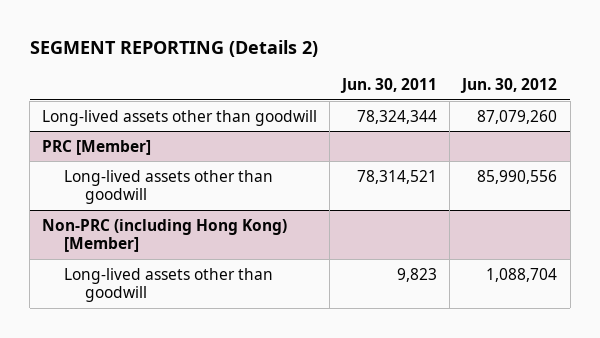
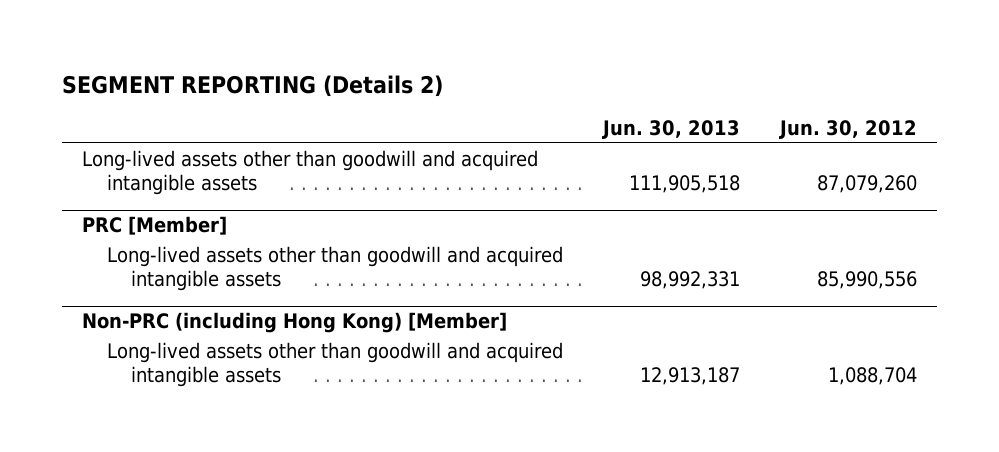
- | Jun. 30, 2011 | Jun. 30, 2012
+ | Jun. 30, 2013 | Jun. 30, 2012
- Long-lived assets other than goodwill | 78,324,344 | 87,079,260
+ Long-lived assets other than goodwill and acquired intangible assets | 111,905,518 | 87,079,260
@ PRC [Member]
- Long-lived assets other than goodwill | 78,314,521 | 85,990,556
+ Long-lived assets other than goodwill and acquired intangible assets | 98,992,331 | 85,990,556
@ Non-PRC (including Hong Kong) [Member]
- Long-lived assets other than goodwill | 9,823 | 1,088,704
+ Long-lived assets other than goodwill and acquired intangible assets | 12,913,187 | 1,088,704

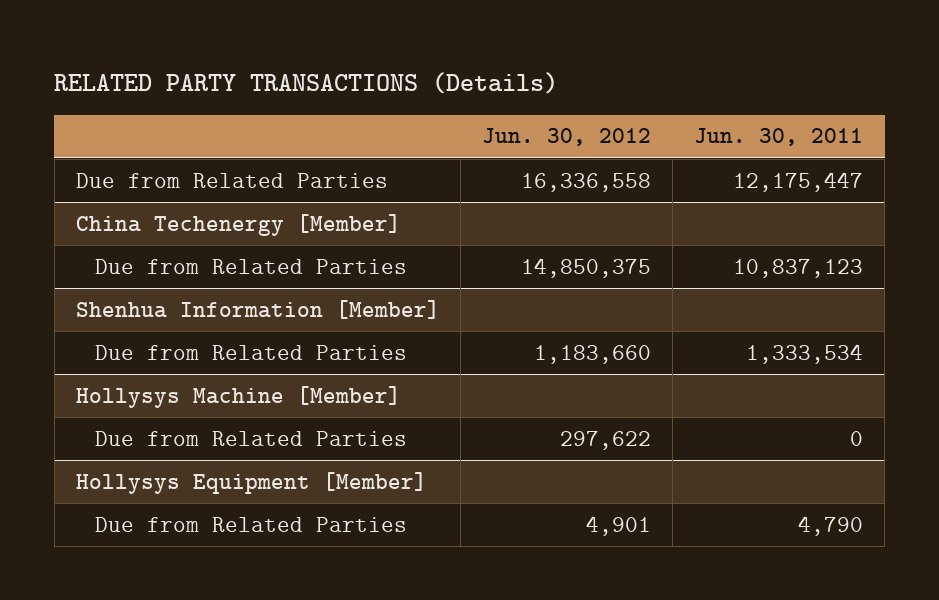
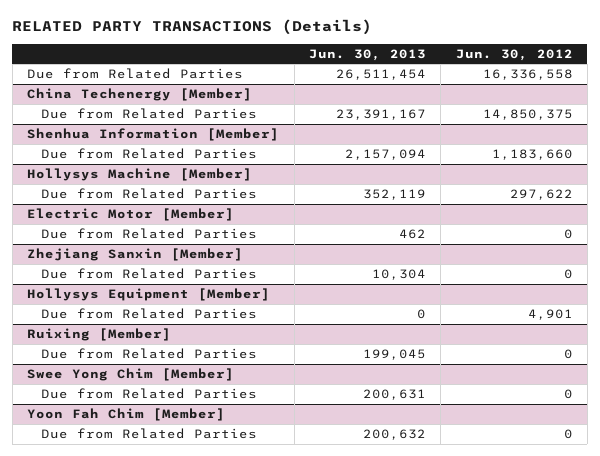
- | Jun. 30, 2012 | Jun. 30, 2011
+ | Jun. 30, 2013 | Jun. 30, 2012
+ Electric Motor [Member]
+ Due from Related Parties | 462 | 0
+ Zhejiang Sanxin [Member]
+ Due from Related Parties | 10,304 | 0
+ Ruixing [Member]
+ Due from Related Parties | 199,045 | 0
+ Swee Yong Chim [Member]
+ Due from Related Parties | 200,631 | 0
+ Yoon Fah Chim [Member]
+ Due from Related Parties | 200,632 | 0

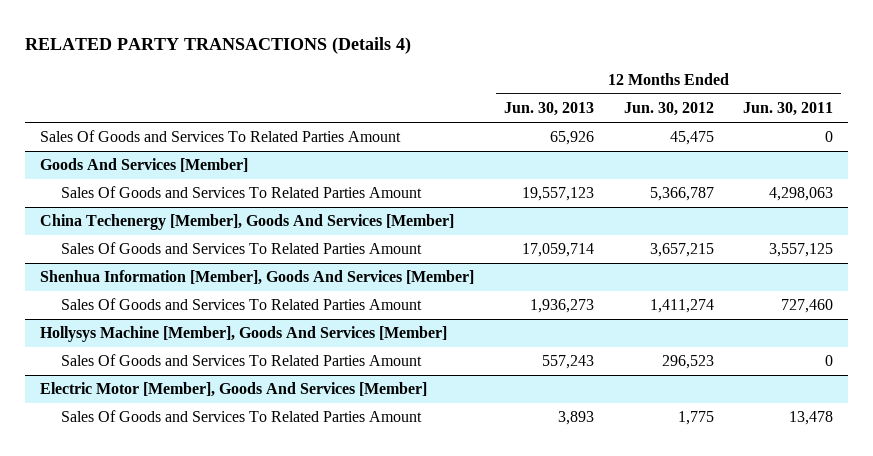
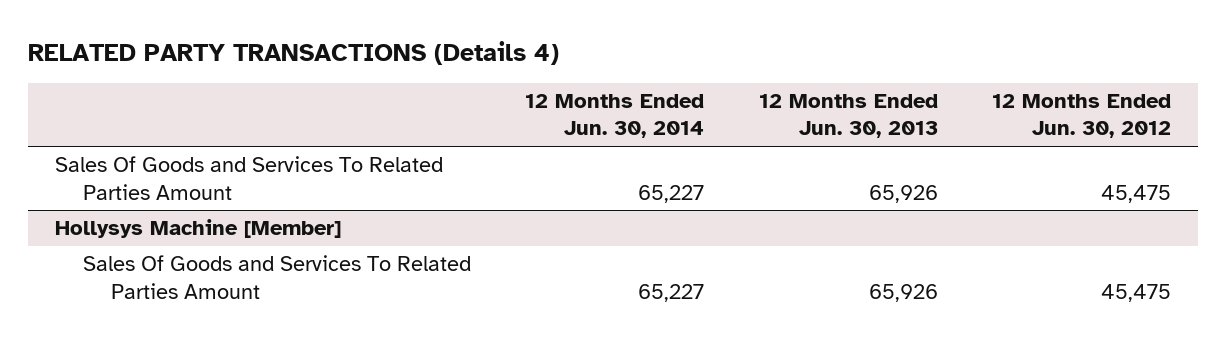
- | 12 Months Ended Jun. 30, 2013 | 12 Months Ended Jun. 30, 2012 | 12 Months Ended Jun. 30, 2011
+ | 12 Months Ended Jun. 30, 2014 | 12 Months Ended Jun. 30, 2013 | 12 Months Ended Jun. 30, 2012
- Goods And Services [Member]
- Sales Of Goods and Services To Related Parties Amount | 19,557,123 | 5,366,787 | 4,298,063
- China Techenergy [Member], Goods And Services [Member]
- Sales Of Goods and Services To Related Parties Amount | 17,059,714 | 3,657,215 | 3,557,125
- Shenhua Information [Member], Goods And Services [Member]
- Sales Of Goods and Services To Related Parties Amount | 1,936,273 | 1,411,274 | 727,460
- Hollysys Machine [Member], Goods And Services [Member]
- Sales Of Goods and Services To Related Parties Amount | 557,243 | 296,523 | 0
- Electric Motor [Member], Goods And Services [Member]
- Sales Of Goods and Services To Related Parties Amount | 3,893 | 1,775 | 13,478
+ Hollysys Machine [Member]
+ Sales Of Goods and Services To Related Parties Amount | 65,227 | 65,926 | 45,475

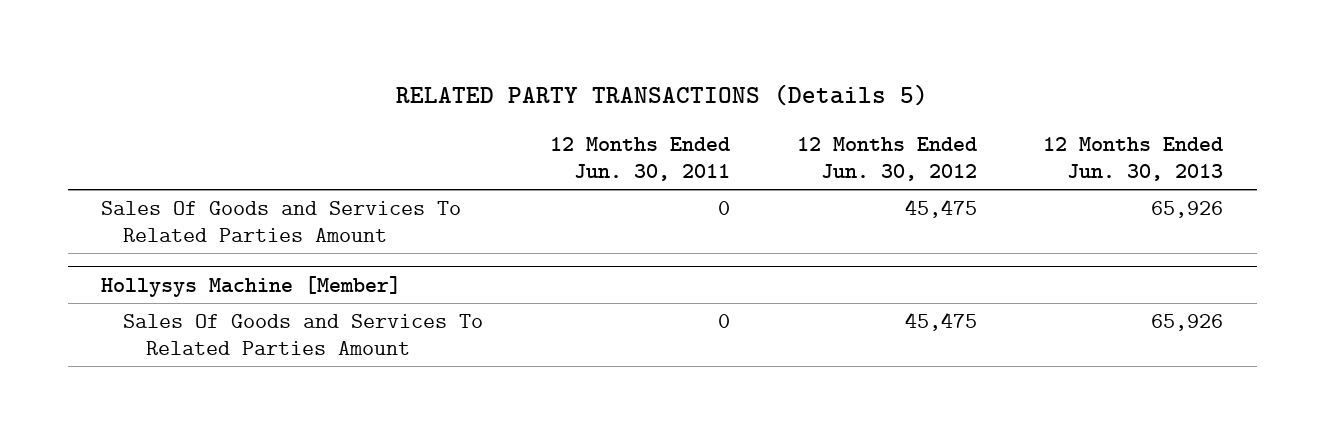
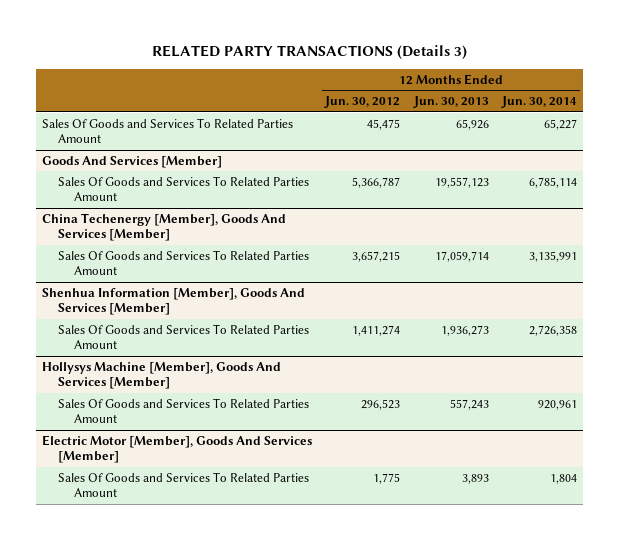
- RELATED PARTY TRANSACTIONS (Details 5)
+ RELATED PARTY TRANSACTIONS (Details 3)
- | 12 Months Ended Jun. 30, 2011 | 12 Months Ended Jun. 30, 2012 | 12 Months Ended Jun. 30, 2013
+ | 12 Months Ended Jun. 30, 2012 | 12 Months Ended Jun. 30, 2013 | 12 Months Ended Jun. 30, 2014
- Hollysys Machine [Member]
- Sales Of Goods and Services To Related Parties Amount | 0 | 45,475 | 65,926
+ Goods And Services [Member]
+ Sales Of Goods and Services To Related Parties Amount | 5,366,787 | 19,557,123 | 6,785,114
+ China Techenergy [Member], Goods And Services [Member]
+ Sales Of Goods and Services To Related Parties Amount | 3,657,215 | 17,059,714 | 3,135,991
+ Shenhua Information [Member], Goods And Services [Member]
+ Sales Of Goods and Services To Related Parties Amount | 1,411,274 | 1,936,273 | 2,726,358
+ Hollysys Machine [Member], Goods And Services [Member]
+ Sales Of Goods and Services To Related Parties Amount | 296,523 | 557,243 | 920,961
+ Electric Motor [Member], Goods And Services [Member]
+ Sales Of Goods and Services To Related Parties Amount | 1,775 | 3,893 | 1,804

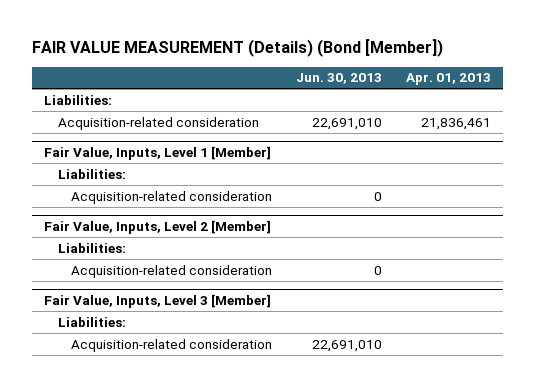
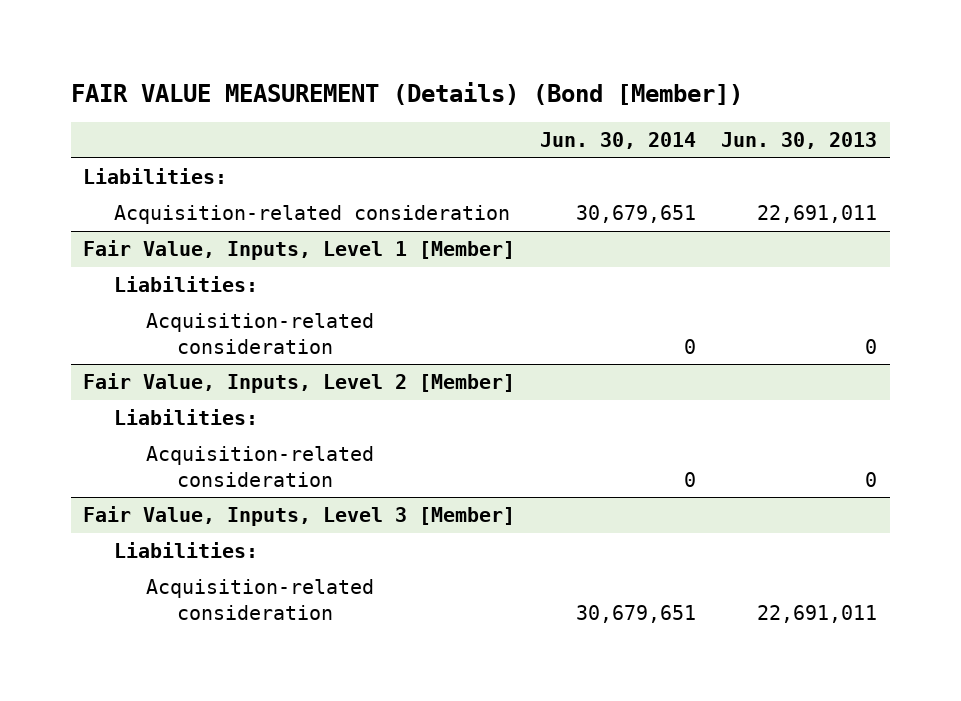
- | Jun. 30, 2013 | Apr. 01, 2013
+ | Jun. 30, 2014 | Jun. 30, 2013
- Acquisition-related consideration | 22,691,010 | 21,836,461
+ Acquisition-related consideration | 30,679,651 | 22,691,011
@ Fair Value, Inputs, Level 3 [Member]
- Acquisition-related consideration | 22,691,010 |
+ Acquisition-related consideration | 30,679,651 | 22,691,011

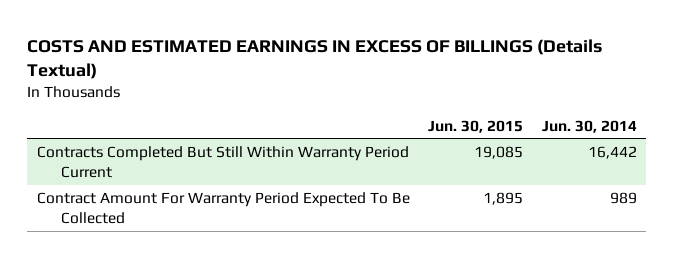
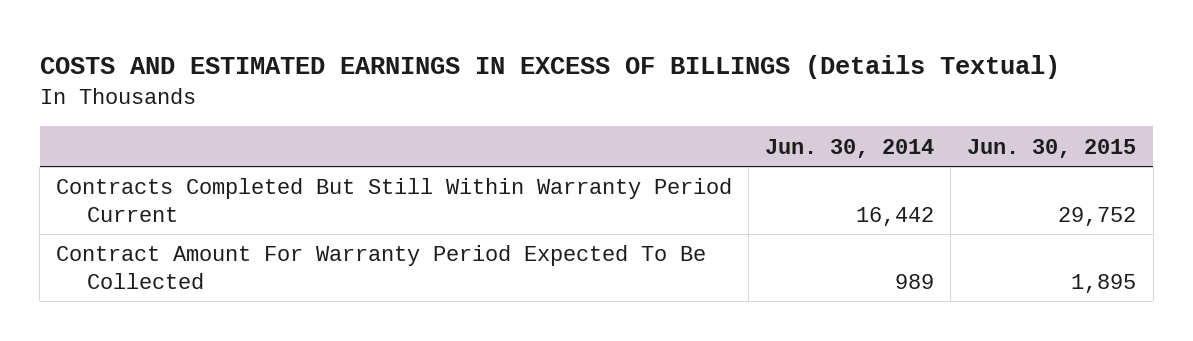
- | Jun. 30, 2015 | Jun. 30, 2014
+ | Jun. 30, 2014 | Jun. 30, 2015
- Contracts Completed But Still Within Warranty Period Current | 19,085 | 16,442
+ Contracts Completed But Still Within Warranty Period Current | 16,442 | 29,752

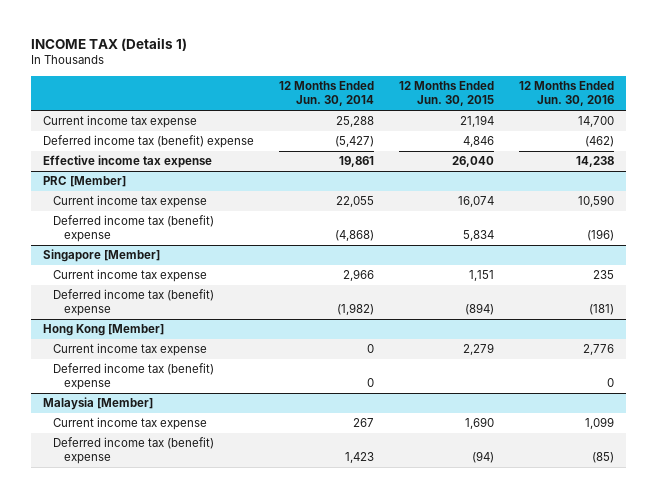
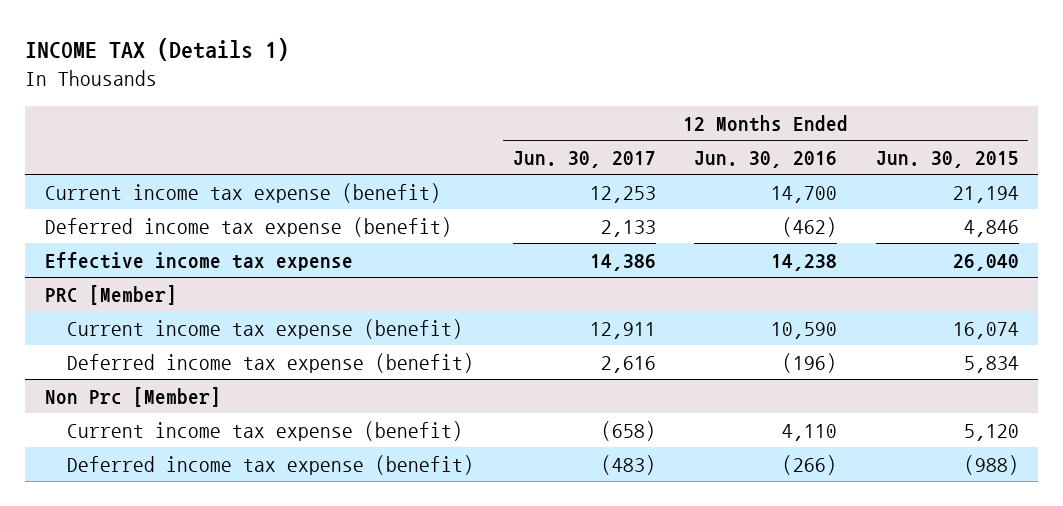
- | 12 Months Ended Jun. 30, 2014 | 12 Months Ended Jun. 30, 2015 | 12 Months Ended Jun. 30, 2016
+ | 12 Months Ended Jun. 30, 2017 | 12 Months Ended Jun. 30, 2016 | 12 Months Ended Jun. 30, 2015
- Current income tax expense | 25,288 | 21,194 | 14,700
- Deferred income tax (benefit) expense | (5,427) | 4,846 | (462)
+ Current income tax expense (benefit) | 12,253 | 14,700 | 21,194
+ Deferred income tax expense (benefit) | 2,133 | (462) | 4,846
@ PRC [Member]
- Current income tax expense | 22,055 | 16,074 | 10,590
- Deferred income tax (benefit) expense | (4,868) | 5,834 | (196)
- Singapore [Member]
- Current income tax expense | 2,966 | 1,151 | 235
- Deferred income tax (benefit) expense | (1,982) | (894) | (181)
- Hong Kong [Member]
- Current income tax expense | 0 | 2,279 | 2,776
- Deferred income tax (benefit) expense | 0 | | 0
- Malaysia [Member]
- Current income tax expense | 267 | 1,690 | 1,099
- Deferred income tax (benefit) expense | 1,423 | (94) | (85)
@ PRC [Member]
+ Current income tax expense (benefit) | 12,911 | 10,590 | 16,074
+ Deferred income tax expense (benefit) | 2,616 | (196) | 5,834
+ Non Prc [Member]
+ Current income tax expense (benefit) | (658) | 4,110 | 5,120
+ Deferred income tax expense (benefit) | (483) | (266) | (988)

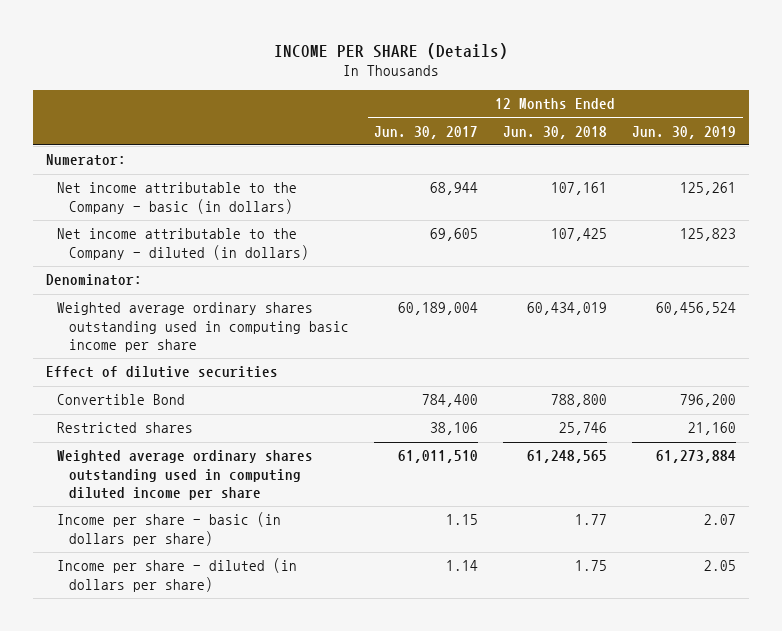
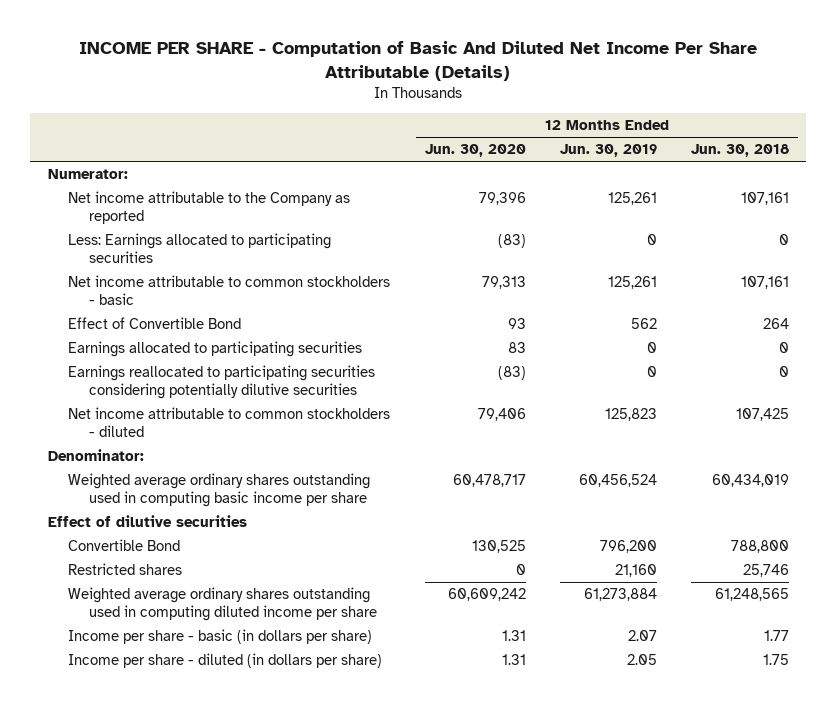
- INCOME PER SHARE (Details)
+ INCOME PER SHARE - Computation of Basic And Diluted Net Income Per Share Attributable (Details)
- | 12 Months Ended Jun. 30, 2017 | 12 Months Ended Jun. 30, 2018 | 12 Months Ended Jun. 30, 2019
+ | 12 Months Ended Jun. 30, 2020 | 12 Months Ended Jun. 30, 2019 | 12 Months Ended Jun. 30, 2018
- Net income attributable to the Company - basic (in dollars) | 68,944 | 107,161 | 125,261
- Net income attributable to the Company - diluted (in dollars) | 69,605 | 107,425 | 125,823
+ Net income attributable to the Company as reported | 79,396 | 125,261 | 107,161
+ Less: Earnings allocated to participating securities | (83) | 0 | 0
+ Net income attributable to common stockholders - basic | 79,313 | 125,261 | 107,161
+ Effect of Convertible Bond | 93 | 562 | 264
+ Earnings allocated to participating securities | 83 | 0 | 0
+ Earnings reallocated to participating securities considering potentially dilutive securities | (83) | 0 | 0
+ Net income attributable to common stockholders - diluted | 79,406 | 125,823 | 107,425

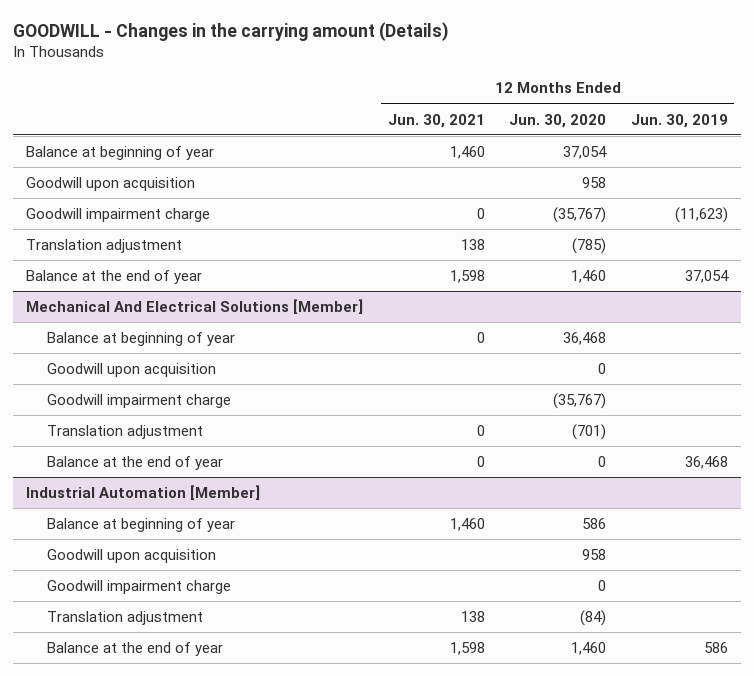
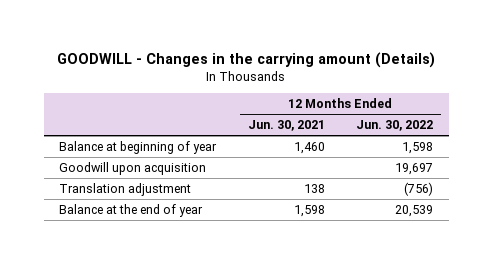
- | 12 Months Ended Jun. 30, 2021 | 12 Months Ended Jun. 30, 2020 | 12 Months Ended Jun. 30, 2019
+ | 12 Months Ended Jun. 30, 2021 | 12 Months Ended Jun. 30, 2022
- Goodwill impairment charge | 0 | (35,767) | (11,623)
- Mechanical And Electrical Solutions [Member]
- Balance at beginning of year | 0 | 36,468 |
- Goodwill upon acquisition | | 0 |
- Goodwill impairment charge | | (35,767) |
- Translation adjustment | 0 | (701) |
- Balance at the end of year | 0 | 0 | 36,468
- Industrial Automation [Member]
- Balance at beginning of year | 1,460 | 586 |
- Goodwill upon acquisition | | 958 |
- Goodwill impairment charge | | 0 |
- Translation adjustment | 138 | (84) |
- Balance at the end of year | 1,598 | 1,460 | 586

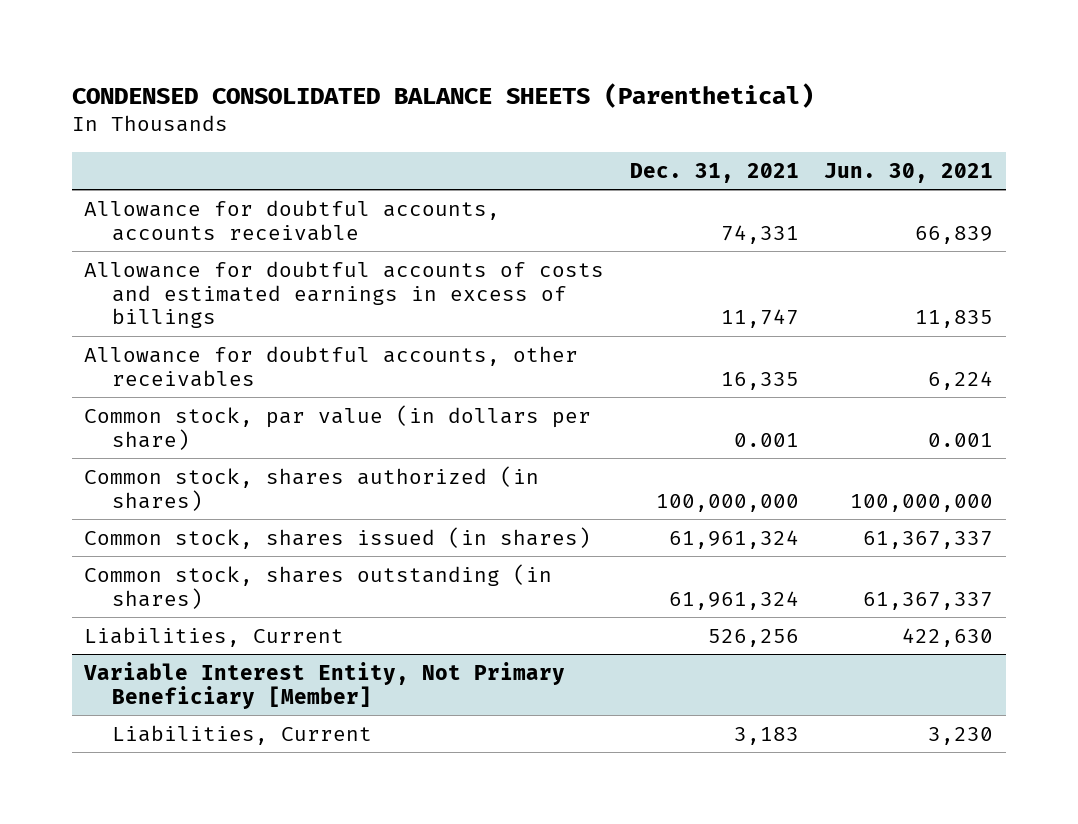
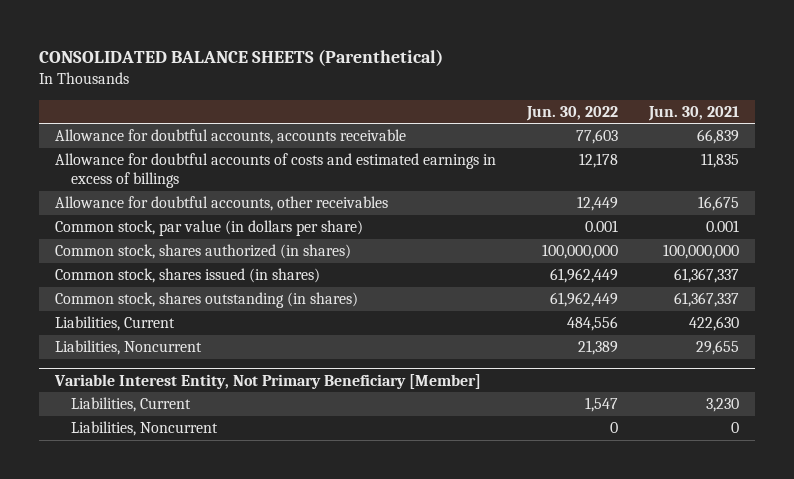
- CONDENSED CONSOLIDATED BALANCE SHEETS (Parenthetical)
+ CONSOLIDATED BALANCE SHEETS (Parenthetical)
- | Dec. 31, 2021 | Jun. 30, 2021
+ | Jun. 30, 2022 | Jun. 30, 2021
- Allowance for doubtful accounts, other receivables | 16,335 | 6,224
+ Allowance for doubtful accounts, other receivables | 12,449 | 16,675
+ Liabilities, Noncurrent | 21,389 | 29,655
@ Variable Interest Entity, Not Primary Beneficiary [Member]
+ Liabilities, Noncurrent | 0 | 0

